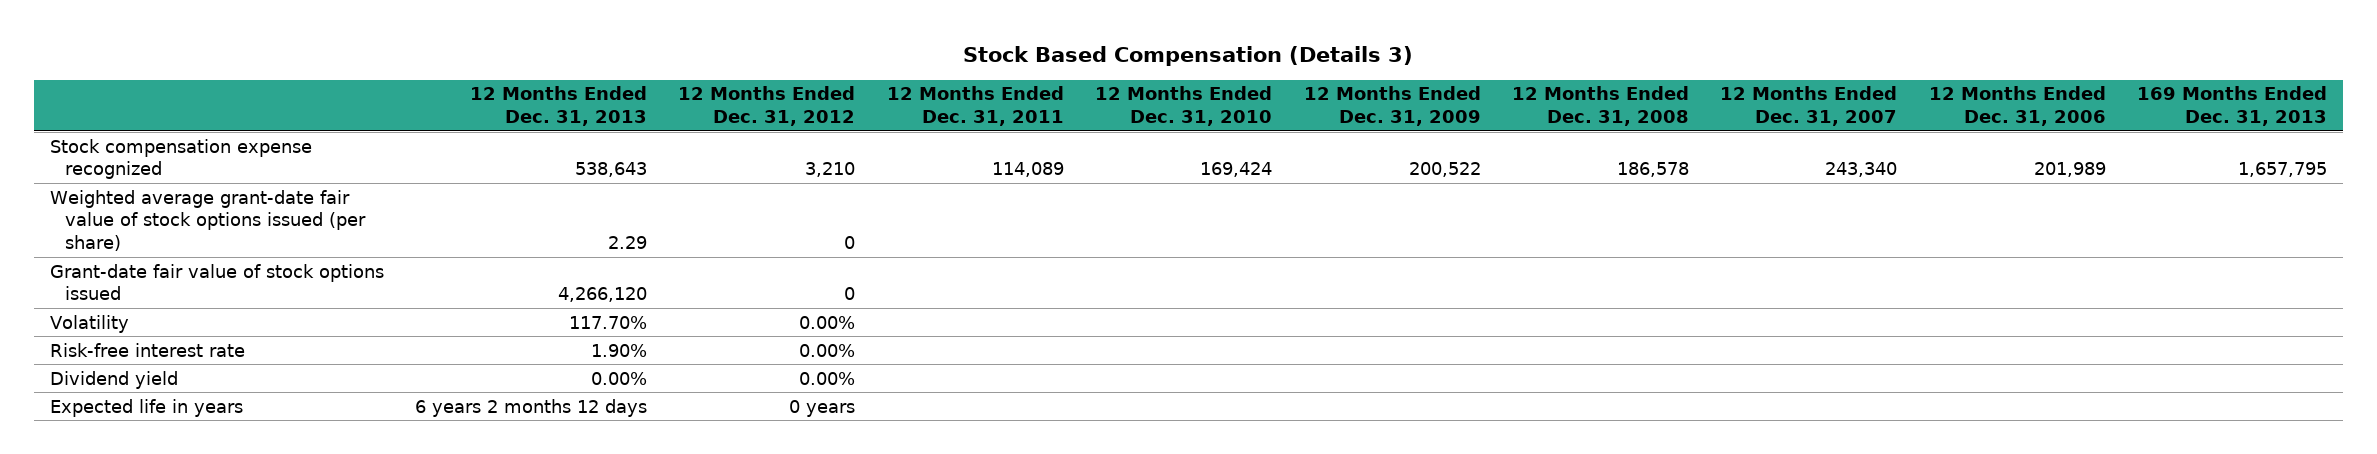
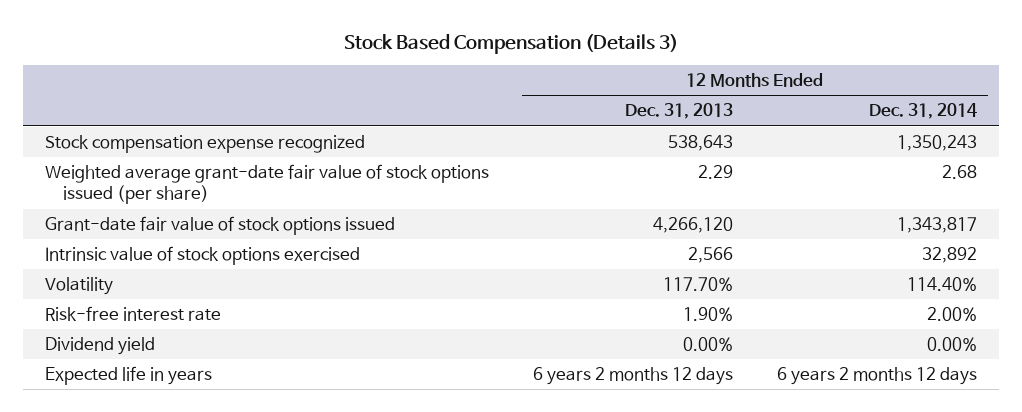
- | 12 Months Ended Dec. 31, 2013 | 12 Months Ended Dec. 31, 2012 | 12 Months Ended Dec. 31, 2011 | 12 Months Ended Dec. 31, 2010 | 12 Months Ended Dec. 31, 2009 | 12 Months Ended Dec. 31, 2008 | 12 Months Ended Dec. 31, 2007 | 12 Months Ended Dec. 31, 2006 | 169 Months Ended Dec. 31, 2013
+ | 12 Months Ended Dec. 31, 2013 | 12 Months Ended Dec. 31, 2014
+ Intrinsic value of stock options exercised | 2,566 | 32,892

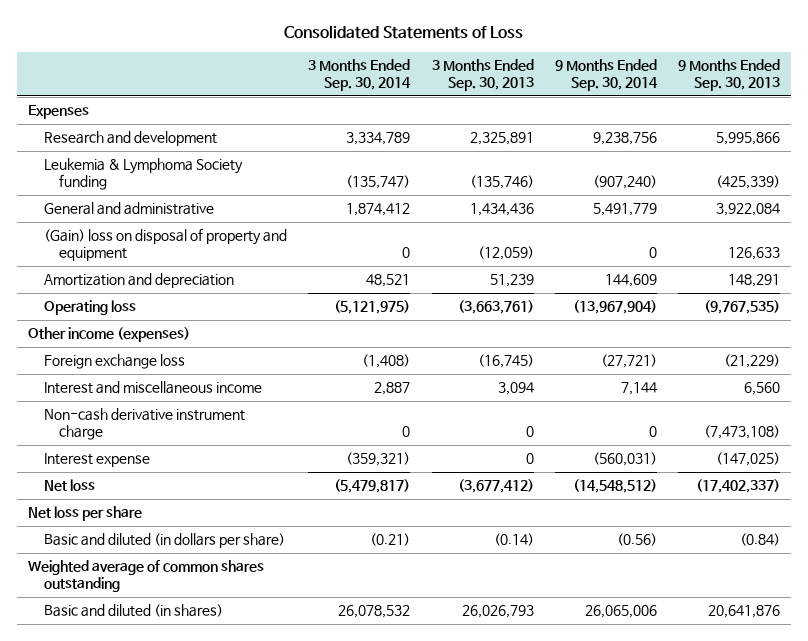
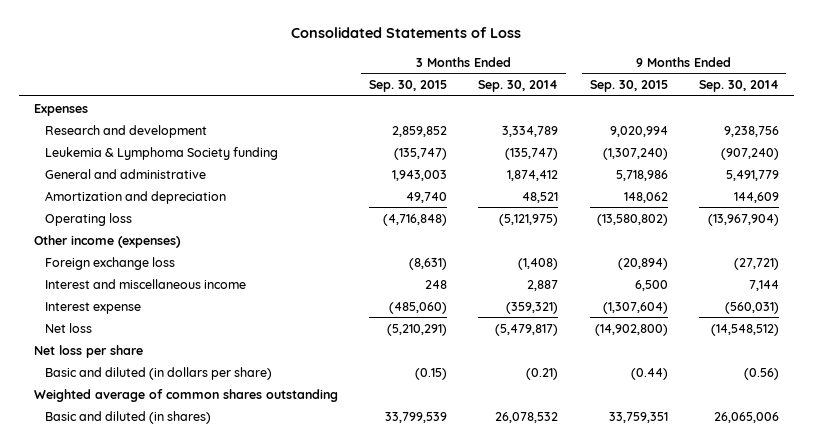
- | 3 Months Ended Sep. 30, 2014 | 3 Months Ended Sep. 30, 2013 | 9 Months Ended Sep. 30, 2014 | 9 Months Ended Sep. 30, 2013
+ | 3 Months Ended Sep. 30, 2015 | 3 Months Ended Sep. 30, 2014 | 9 Months Ended Sep. 30, 2015 | 9 Months Ended Sep. 30, 2014
- (Gain) loss on disposal of property and equipment | 0 | (12,059) | 0 | 126,633
- Non-cash derivative instrument charge | 0 | 0 | 0 | (7,473,108)

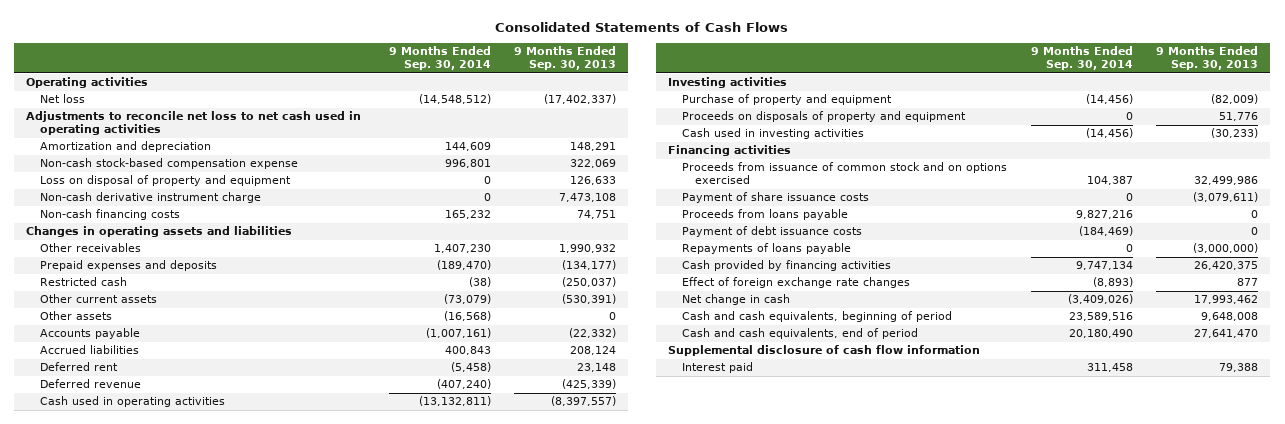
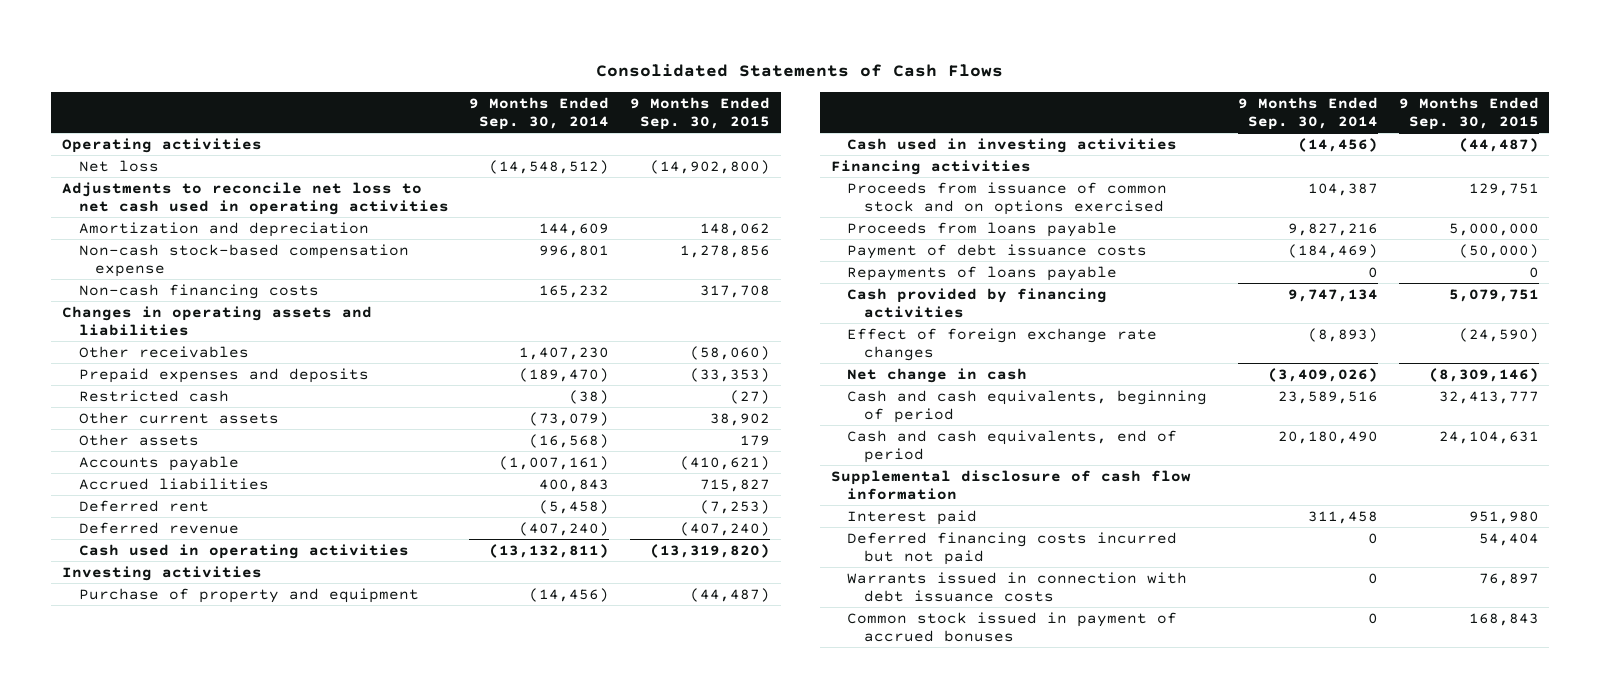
- | 9 Months Ended Sep. 30, 2014 | 9 Months Ended Sep. 30, 2013
+ | 9 Months Ended Sep. 30, 2014 | 9 Months Ended Sep. 30, 2015
- Loss on disposal of property and equipment | 0 | 126,633
- Non-cash derivative instrument charge | 0 | 7,473,108
- Proceeds on disposals of property and equipment | 0 | 51,776
- Payment of share issuance costs | 0 | (3,079,611)
+ Deferred financing costs incurred but not paid | 0 | 54,404
+ Warrants issued in connection with debt issuance costs | 0 | 76,897
+ Common stock issued in payment of accrued bonuses | 0 | 168,843

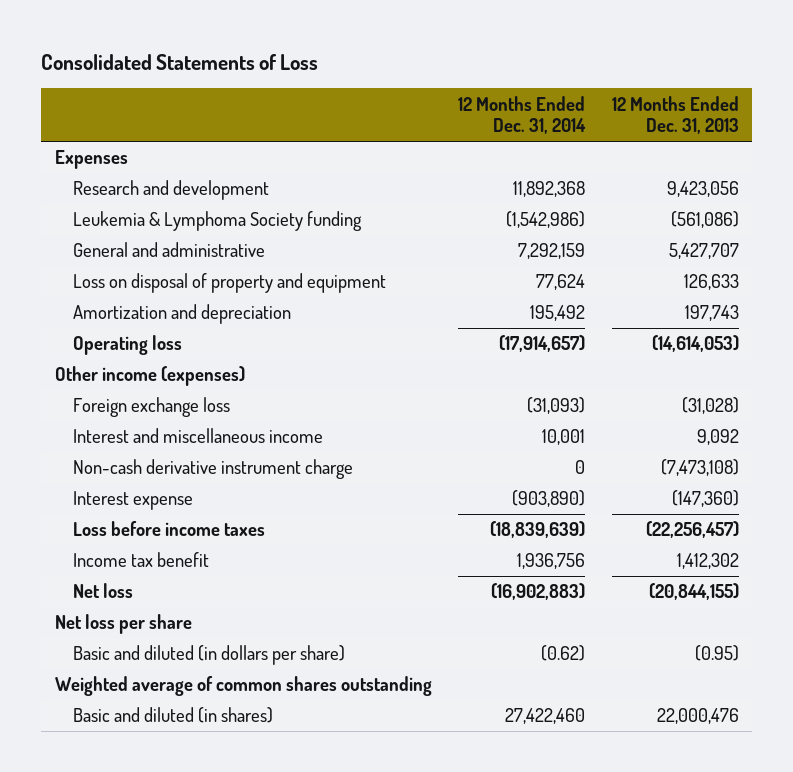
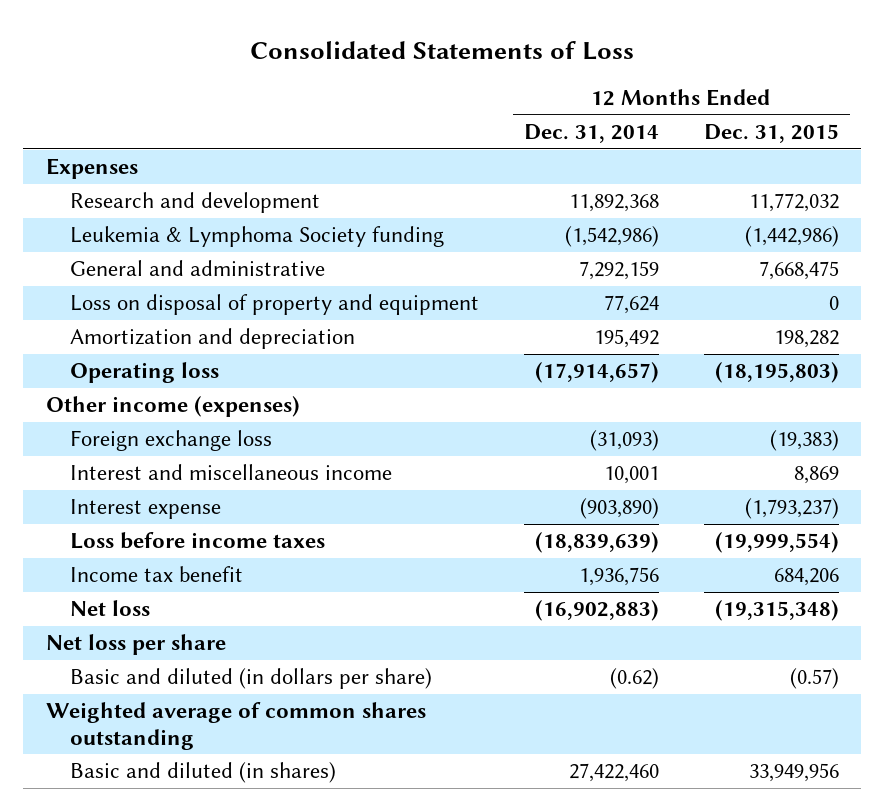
- | 12 Months Ended Dec. 31, 2014 | 12 Months Ended Dec. 31, 2013
+ | 12 Months Ended Dec. 31, 2014 | 12 Months Ended Dec. 31, 2015
- Non-cash derivative instrument charge | 0 | (7,473,108)

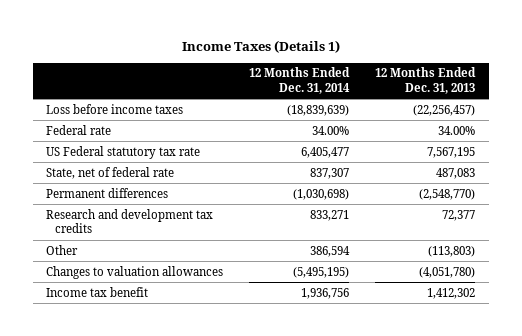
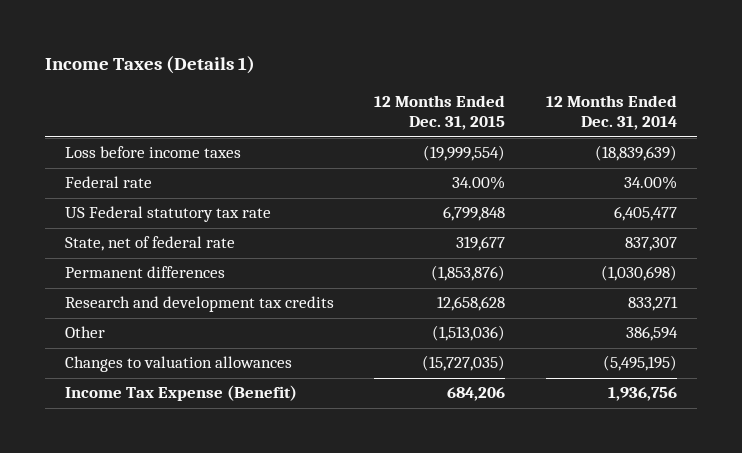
- | 12 Months Ended Dec. 31, 2014 | 12 Months Ended Dec. 31, 2013
+ | 12 Months Ended Dec. 31, 2015 | 12 Months Ended Dec. 31, 2014
- Income tax benefit | 1,936,756 | 1,412,302
+ Income Tax Expense (Benefit) | 684,206 | 1,936,756

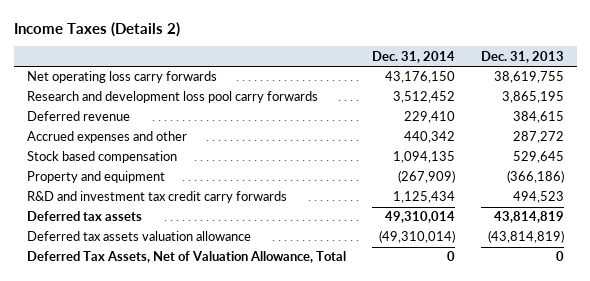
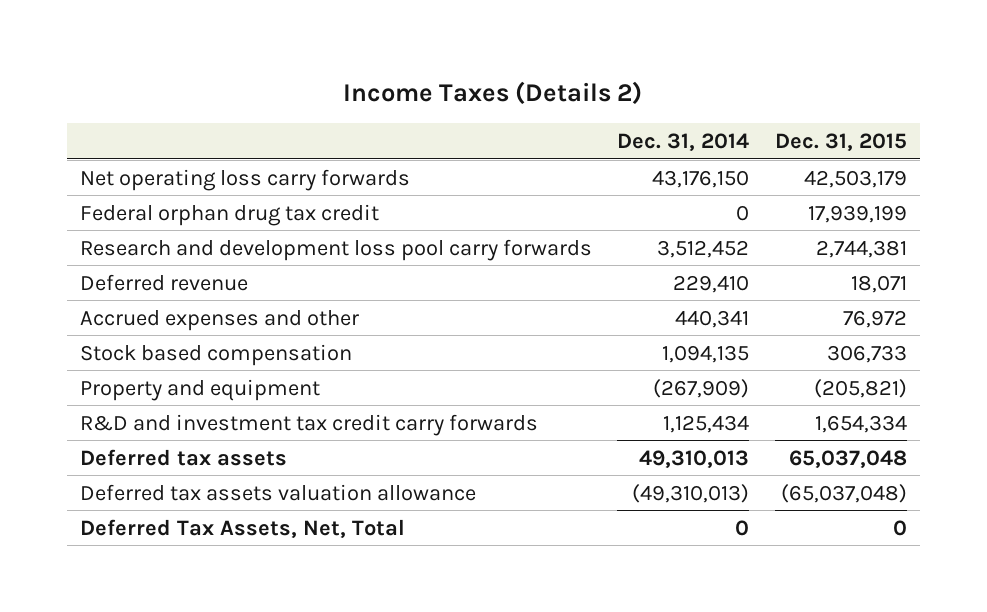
- | Dec. 31, 2014 | Dec. 31, 2013
+ | Dec. 31, 2014 | Dec. 31, 2015
+ Federal orphan drug tax credit | 0 | 17,939,199
- Accrued expenses and other | 440,342 | 287,272
+ Accrued expenses and other | 440,341 | 76,972
- Deferred tax assets | 49,310,014 | 43,814,819
- Deferred tax assets valuation allowance | (49,310,014) | (43,814,819)
- Deferred Tax Assets, Net of Valuation Allowance, Total | 0 | 0
+ Deferred tax assets | 49,310,013 | 65,037,048
+ Deferred tax assets valuation allowance | (49,310,013) | (65,037,048)
+ Deferred Tax Assets, Net, Total | 0 | 0

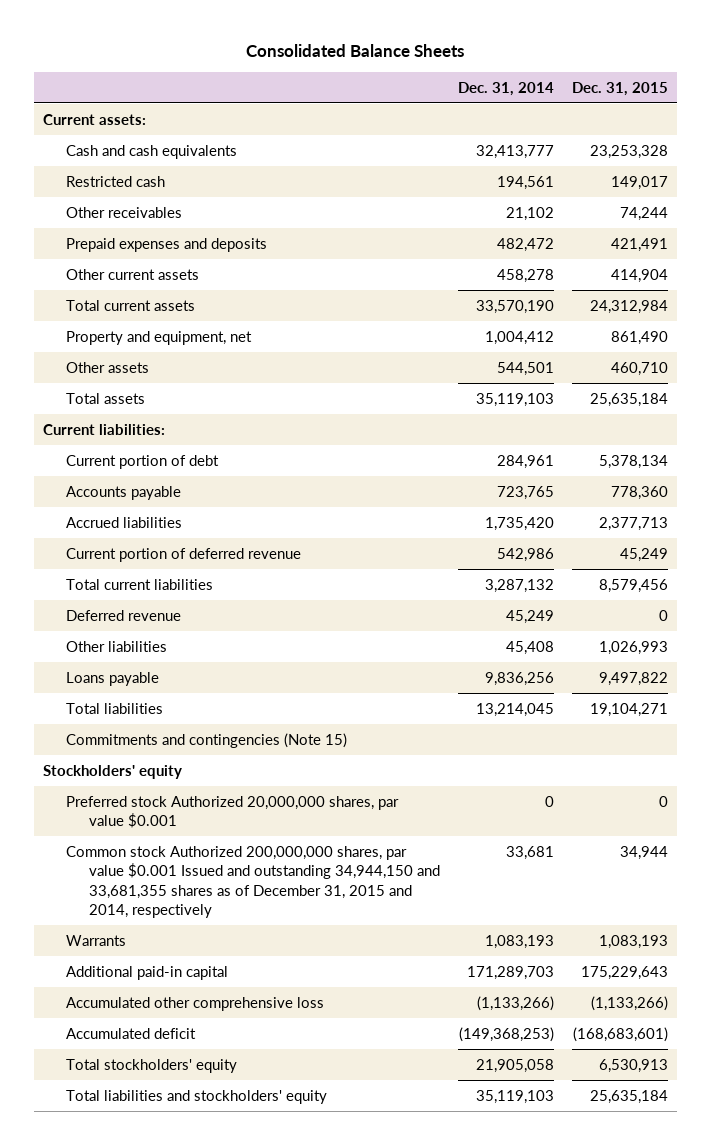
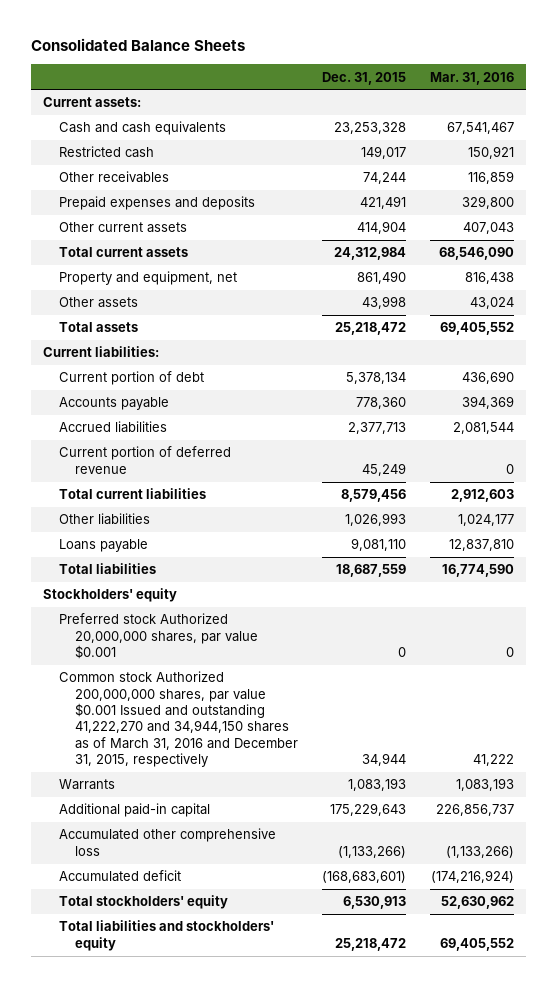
- | Dec. 31, 2014 | Dec. 31, 2015
+ | Dec. 31, 2015 | Mar. 31, 2016
- Other assets | 544,501 | 460,710
- Total assets | 35,119,103 | 25,635,184
+ Other assets | 43,998 | 43,024
+ Total assets | 25,218,472 | 69,405,552
- Deferred revenue | 45,249 | 0
- Loans payable | 9,836,256 | 9,497,822
- Total liabilities | 13,214,045 | 19,104,271
- Commitments and contingencies (Note 15)
+ Loans payable | 9,081,110 | 12,837,810
+ Total liabilities | 18,687,559 | 16,774,590
- Common stock Authorized 200,000,000 shares, par value $0.001 Issued and outstanding 34,944,150 and 33,681,355 shares as of December 31, 2015 and 2014, respectively | 33,681 | 34,944
+ Common stock Authorized 200,000,000 shares, par value $0.001 Issued and outstanding 41,222,270 and 34,944,150 shares as of March 31, 2016 and December 31, 2015, respectively | 34,944 | 41,222
- Total liabilities and stockholders' equity | 35,119,103 | 25,635,184
+ Total liabilities and stockholders' equity | 25,218,472 | 69,405,552

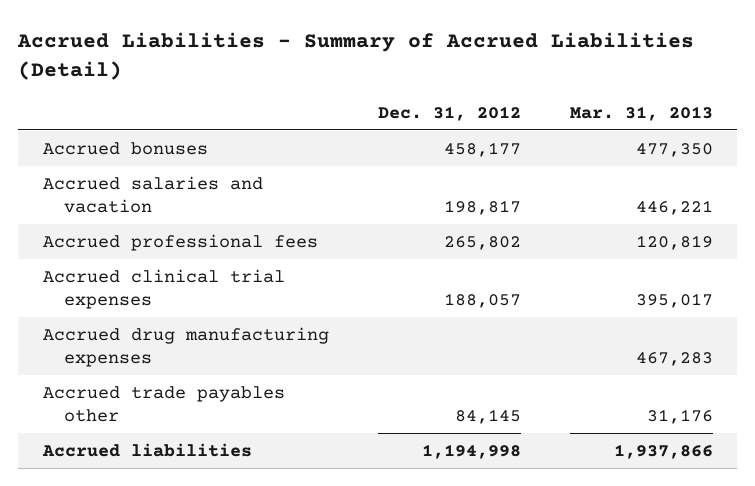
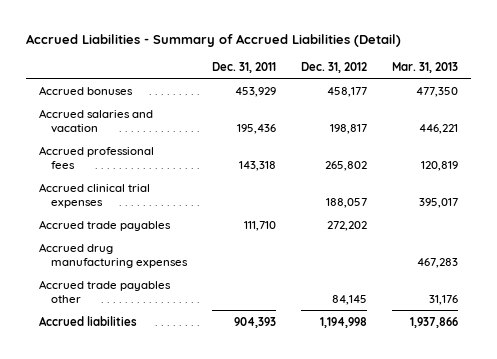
- | Dec. 31, 2012 | Mar. 31, 2013
+ | Dec. 31, 2011 | Dec. 31, 2012 | Mar. 31, 2013
+ Accrued trade payables | 111,710 | 272,202 |

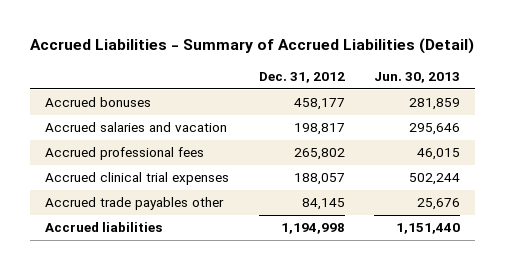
- | Dec. 31, 2011 | Dec. 31, 2012 | Mar. 31, 2013
+ | Dec. 31, 2012 | Jun. 30, 2013
- Accrued trade payables | 111,710 | 272,202 |
- Accrued drug manufacturing expenses | | | 467,283

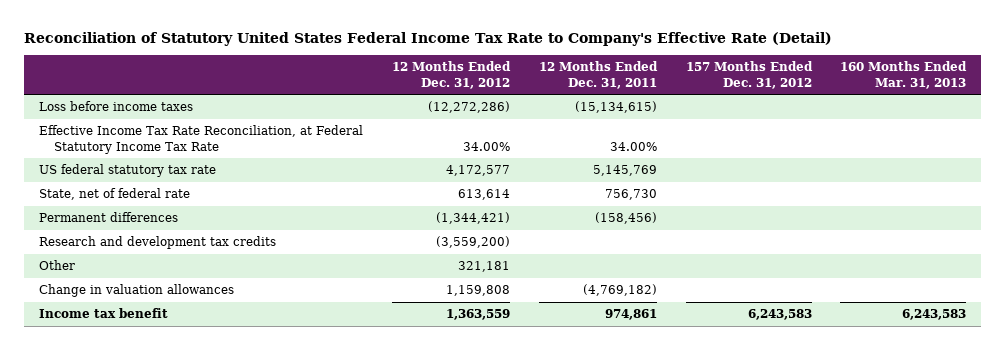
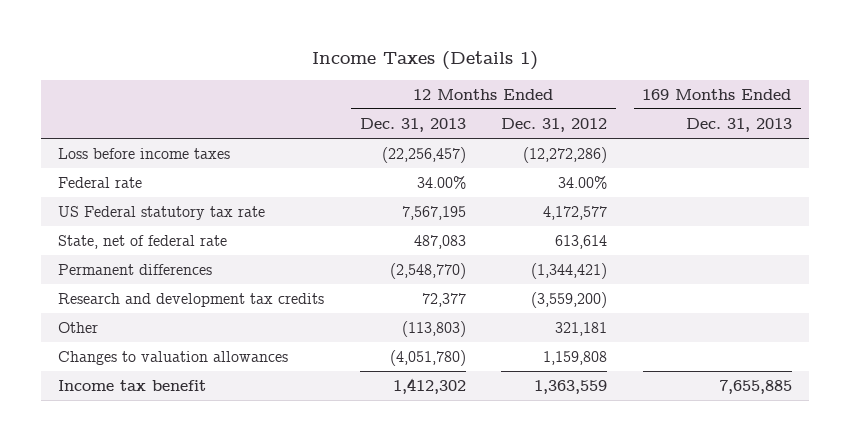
- Reconciliation of Statutory United States Federal Income Tax Rate to Company's Effective Rate (Detail)
+ Income Taxes (Details 1)
- | 12 Months Ended Dec. 31, 2012 | 12 Months Ended Dec. 31, 2011 | 157 Months Ended Dec. 31, 2012 | 160 Months Ended Mar. 31, 2013
+ | 12 Months Ended Dec. 31, 2013 | 12 Months Ended Dec. 31, 2012 | 169 Months Ended Dec. 31, 2013
- Effective Income Tax Rate Reconciliation, at Federal Statutory Income Tax Rate | 34.00% | 34.00% | |
- US federal statutory tax rate | 4,172,577 | 5,145,769 | |
+ Federal rate | 34.00% | 34.00% |
+ US Federal statutory tax rate | 7,567,195 | 4,172,577 |
- Change in valuation allowances | 1,159,808 | (4,769,182) | |
+ Changes to valuation allowances | (4,051,780) | 1,159,808 |

